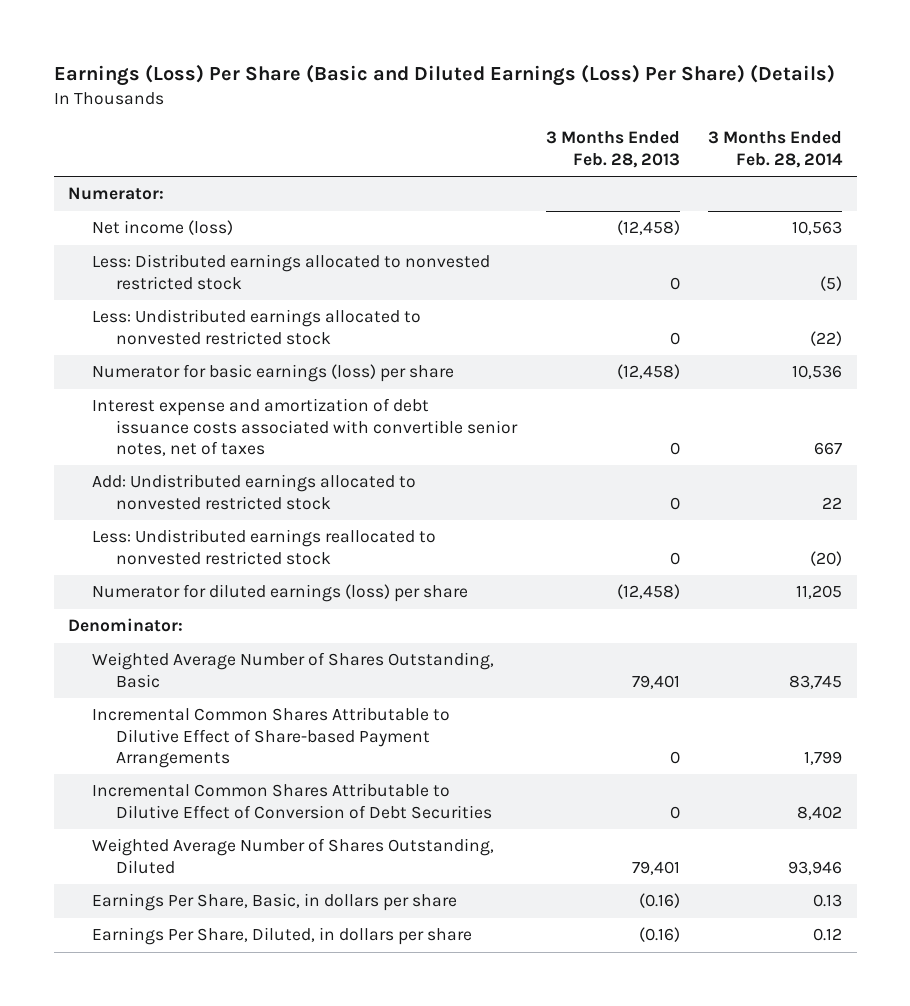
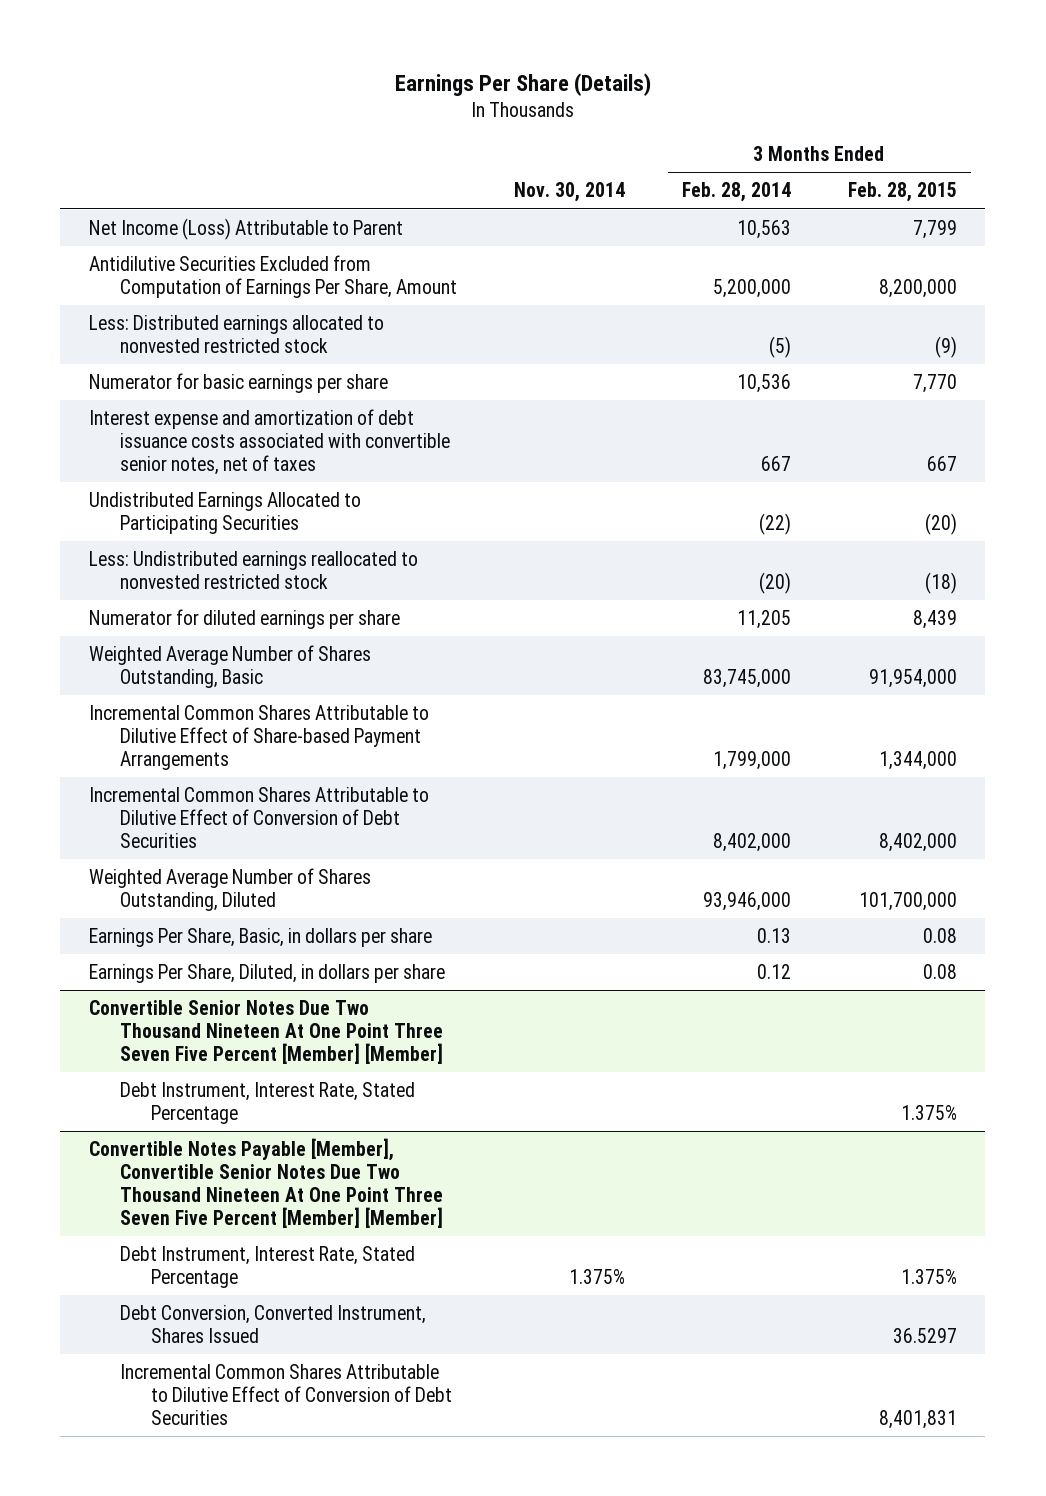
- Earnings (Loss) Per Share (Basic and Diluted Earnings (Loss) Per Share) (Details)
+ Earnings Per Share (Details)
- | 3 Months Ended Feb. 28, 2013 | 3 Months Ended Feb. 28, 2014
+ | Nov. 30, 2014 | 3 Months Ended Feb. 28, 2014 | 3 Months Ended Feb. 28, 2015
- Numerator:
- Net income (loss) | (12,458) | 10,563
+ Net Income (Loss) Attributable to Parent | | 10,563 | 7,799
+ Antidilutive Securities Excluded from Computation of Earnings Per Share, Amount | | 5,200,000 | 8,200,000
- Less: Undistributed earnings allocated to nonvested restricted stock | 0 | (22)
- Numerator for basic earnings (loss) per share | (12,458) | 10,536
+ Numerator for basic earnings per share | | 10,536 | 7,770
- Add: Undistributed earnings allocated to nonvested restricted stock | 0 | 22
+ Undistributed Earnings Allocated to Participating Securities | | (22) | (20)
- Numerator for diluted earnings (loss) per share | (12,458) | 11,205
- Denominator:
- Weighted Average Number of Shares Outstanding, Basic | 79,401 | 83,745
- Incremental Common Shares Attributable to Dilutive Effect of Share-based Payment Arrangements | 0 | 1,799
- Incremental Common Shares Attributable to Dilutive Effect of Conversion of Debt Securities | 0 | 8,402
- Weighted Average Number of Shares Outstanding, Diluted | 79,401 | 93,946
+ Numerator for diluted earnings per share | | 11,205 | 8,439
+ Weighted Average Number of Shares Outstanding, Basic | | 83,745,000 | 91,954,000
+ Incremental Common Shares Attributable to Dilutive Effect of Share-based Payment Arrangements | | 1,799,000 | 1,344,000
+ Incremental Common Shares Attributable to Dilutive Effect of Conversion of Debt Securities | | 8,402,000 | 8,402,000
+ Weighted Average Number of Shares Outstanding, Diluted | | 93,946,000 | 101,700,000
+ Convertible Senior Notes Due Two Thousand Nineteen At One Point Three Seven Five Percent [Member] [Member]
+ Debt Instrument, Interest Rate, Stated Percentage | | | 1.375%
+ Convertible Notes Payable [Member], Convertible Senior Notes Due Two Thousand Nineteen At One Point Three Seven Five Percent [Member] [Member]
+ Debt Instrument, Interest Rate, Stated Percentage | 1.375% | | 1.375%
+ Debt Conversion, Converted Instrument, Shares Issued | | | 36.5297
+ Incremental Common Shares Attributable to Dilutive Effect of Conversion of Debt Securities | | | 8,401,831

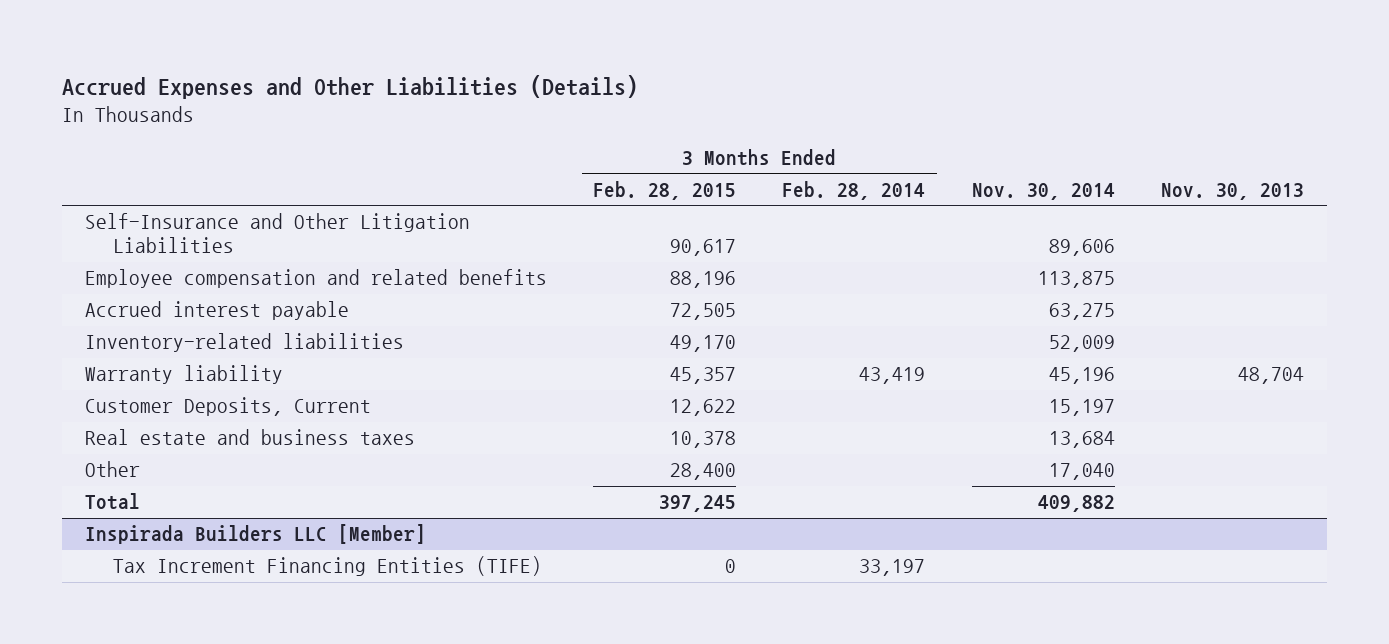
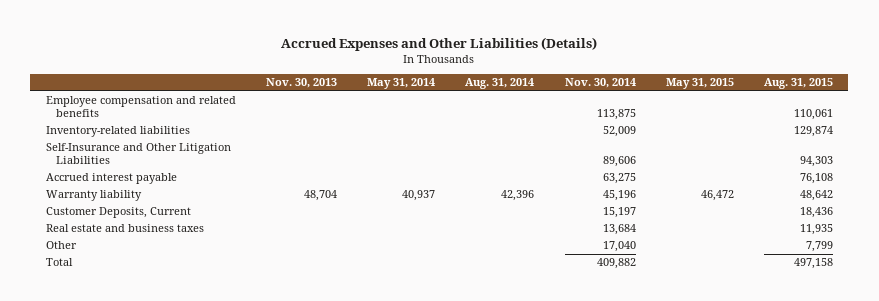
- | 3 Months Ended Feb. 28, 2015 | 3 Months Ended Feb. 28, 2014 | Nov. 30, 2014 | Nov. 30, 2013
+ | Nov. 30, 2013 | May 31, 2014 | Aug. 31, 2014 | Nov. 30, 2014 | May 31, 2015 | Aug. 31, 2015
moved down: Self-Insurance and Other Litigation Liabilities | | | | 89,606 | | 94,303
moved down: Accrued interest payable | | | | 63,275 | | 76,108
- Inspirada Builders LLC [Member]
- Tax Increment Financing Entities (TIFE) | 0 | 33,197 | |

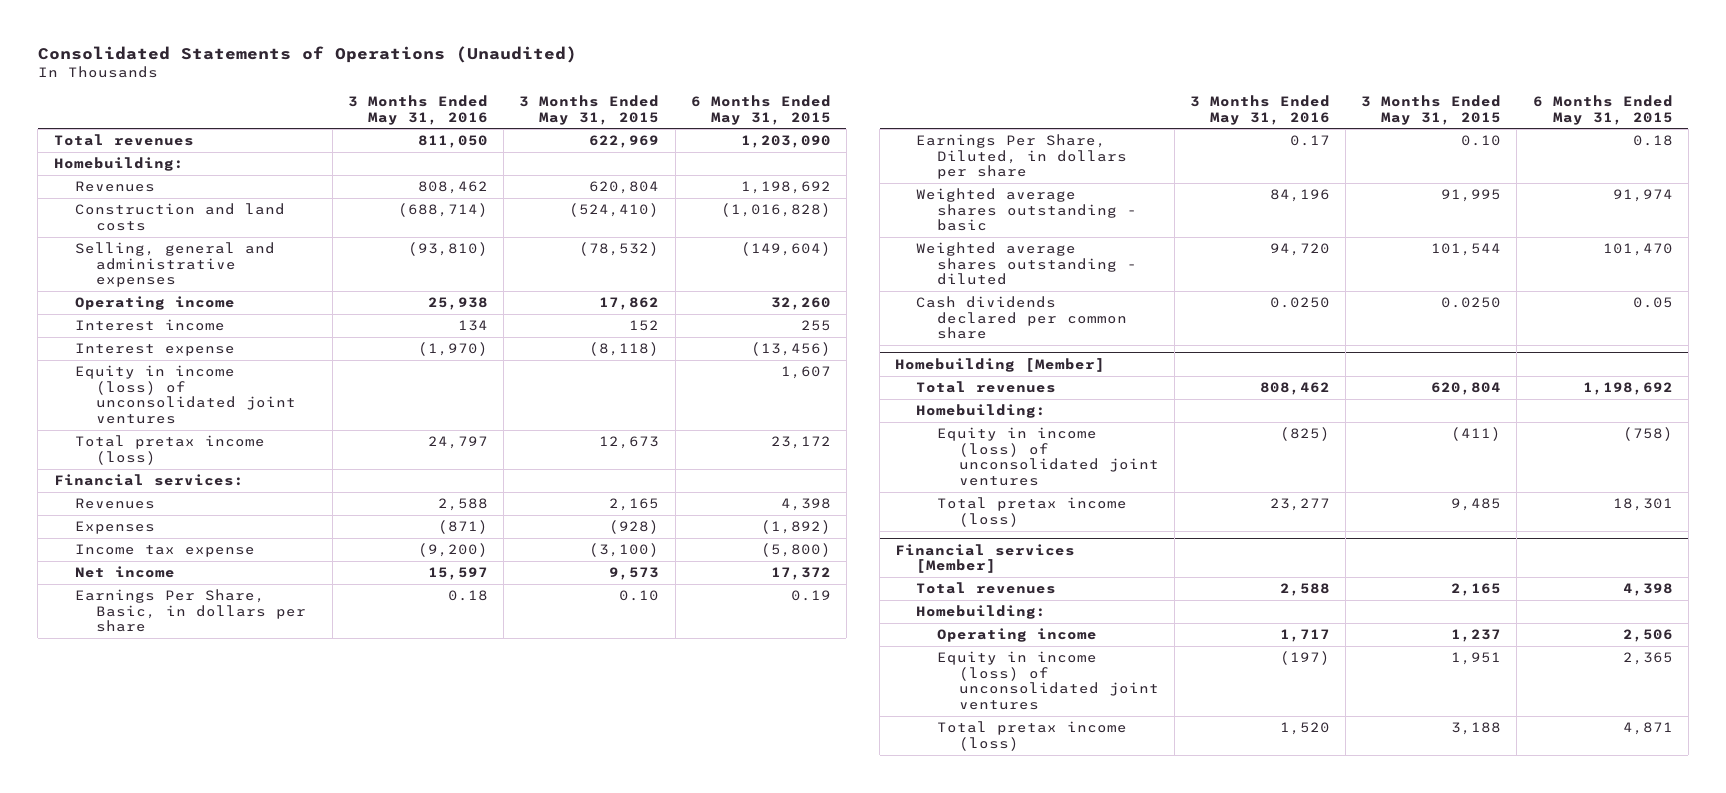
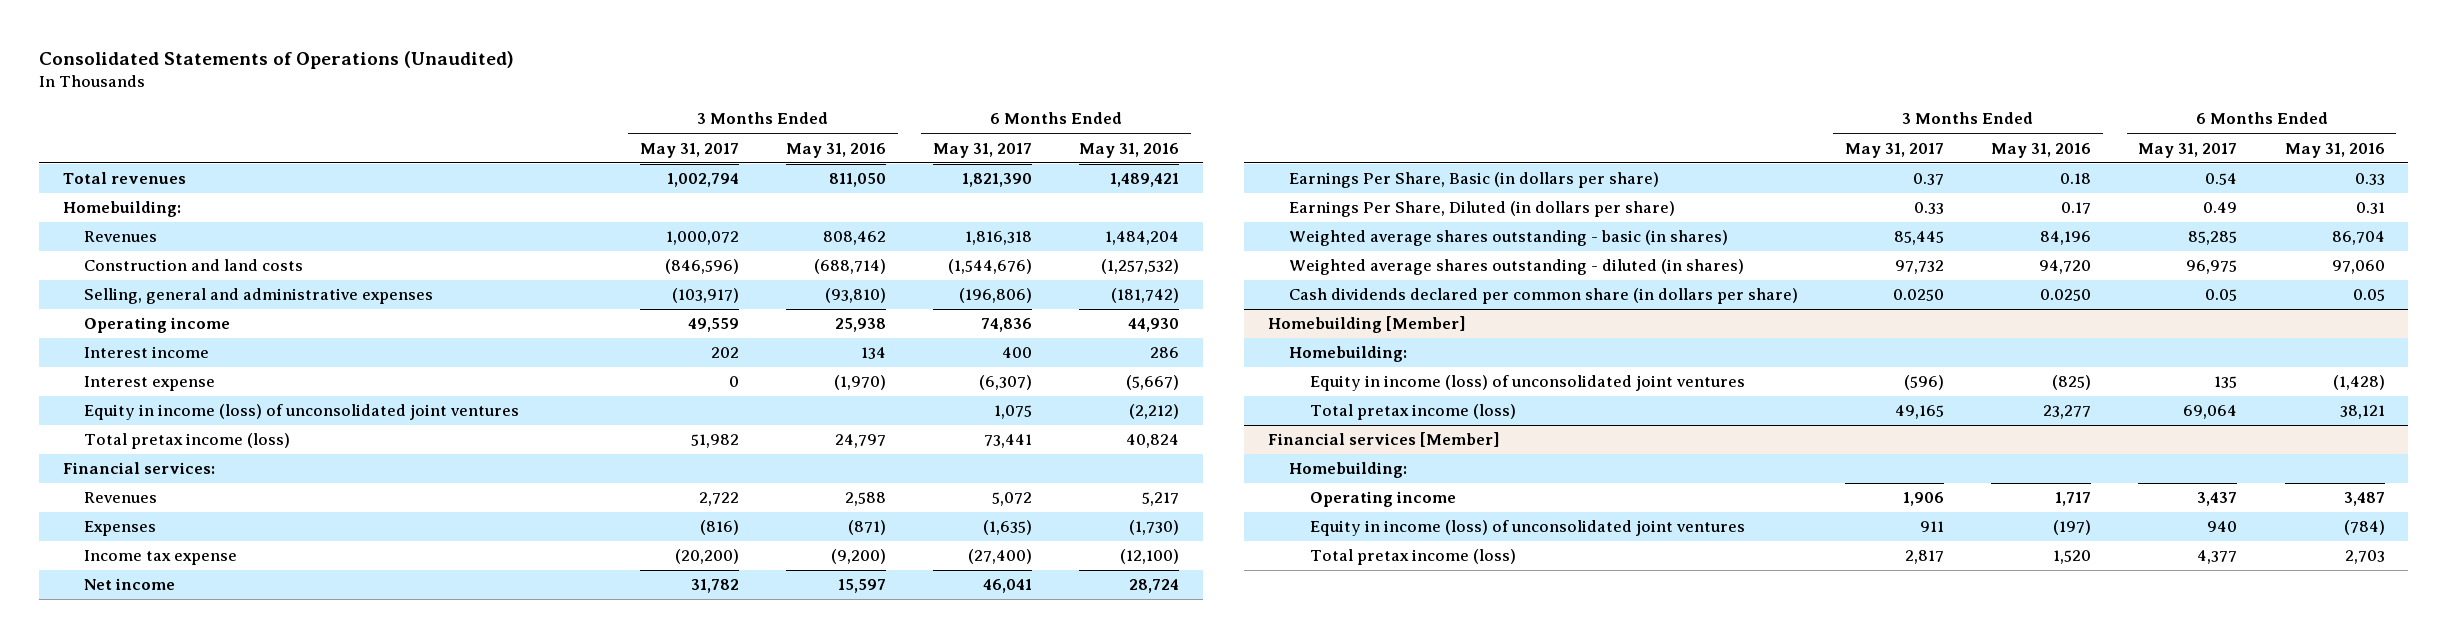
- | 3 Months Ended May 31, 2016 | 3 Months Ended May 31, 2015 | 6 Months Ended May 31, 2015
+ | 3 Months Ended May 31, 2017 | 3 Months Ended May 31, 2016 | 6 Months Ended May 31, 2017 | 6 Months Ended May 31, 2016
- Earnings Per Share, Basic, in dollars per share | 0.18 | 0.10 | 0.19
- Earnings Per Share, Diluted, in dollars per share | 0.17 | 0.10 | 0.18
- Weighted average shares outstanding - basic | 84,196 | 91,995 | 91,974
- Weighted average shares outstanding - diluted | 94,720 | 101,544 | 101,470
- Cash dividends declared per common share | 0.0250 | 0.0250 | 0.05
+ Earnings Per Share, Basic (in dollars per share) | 0.37 | 0.18 | 0.54 | 0.33
+ Earnings Per Share, Diluted (in dollars per share) | 0.33 | 0.17 | 0.49 | 0.31
+ Weighted average shares outstanding - basic (in shares) | 85,445 | 84,196 | 85,285 | 86,704
+ Weighted average shares outstanding - diluted (in shares) | 97,732 | 94,720 | 96,975 | 97,060
+ Cash dividends declared per common share (in dollars per share) | 0.0250 | 0.0250 | 0.05 | 0.05
@ Homebuilding [Member]
- Total revenues | 808,462 | 620,804 | 1,198,692
@ Financial services [Member]
- Total revenues | 2,588 | 2,165 | 4,398

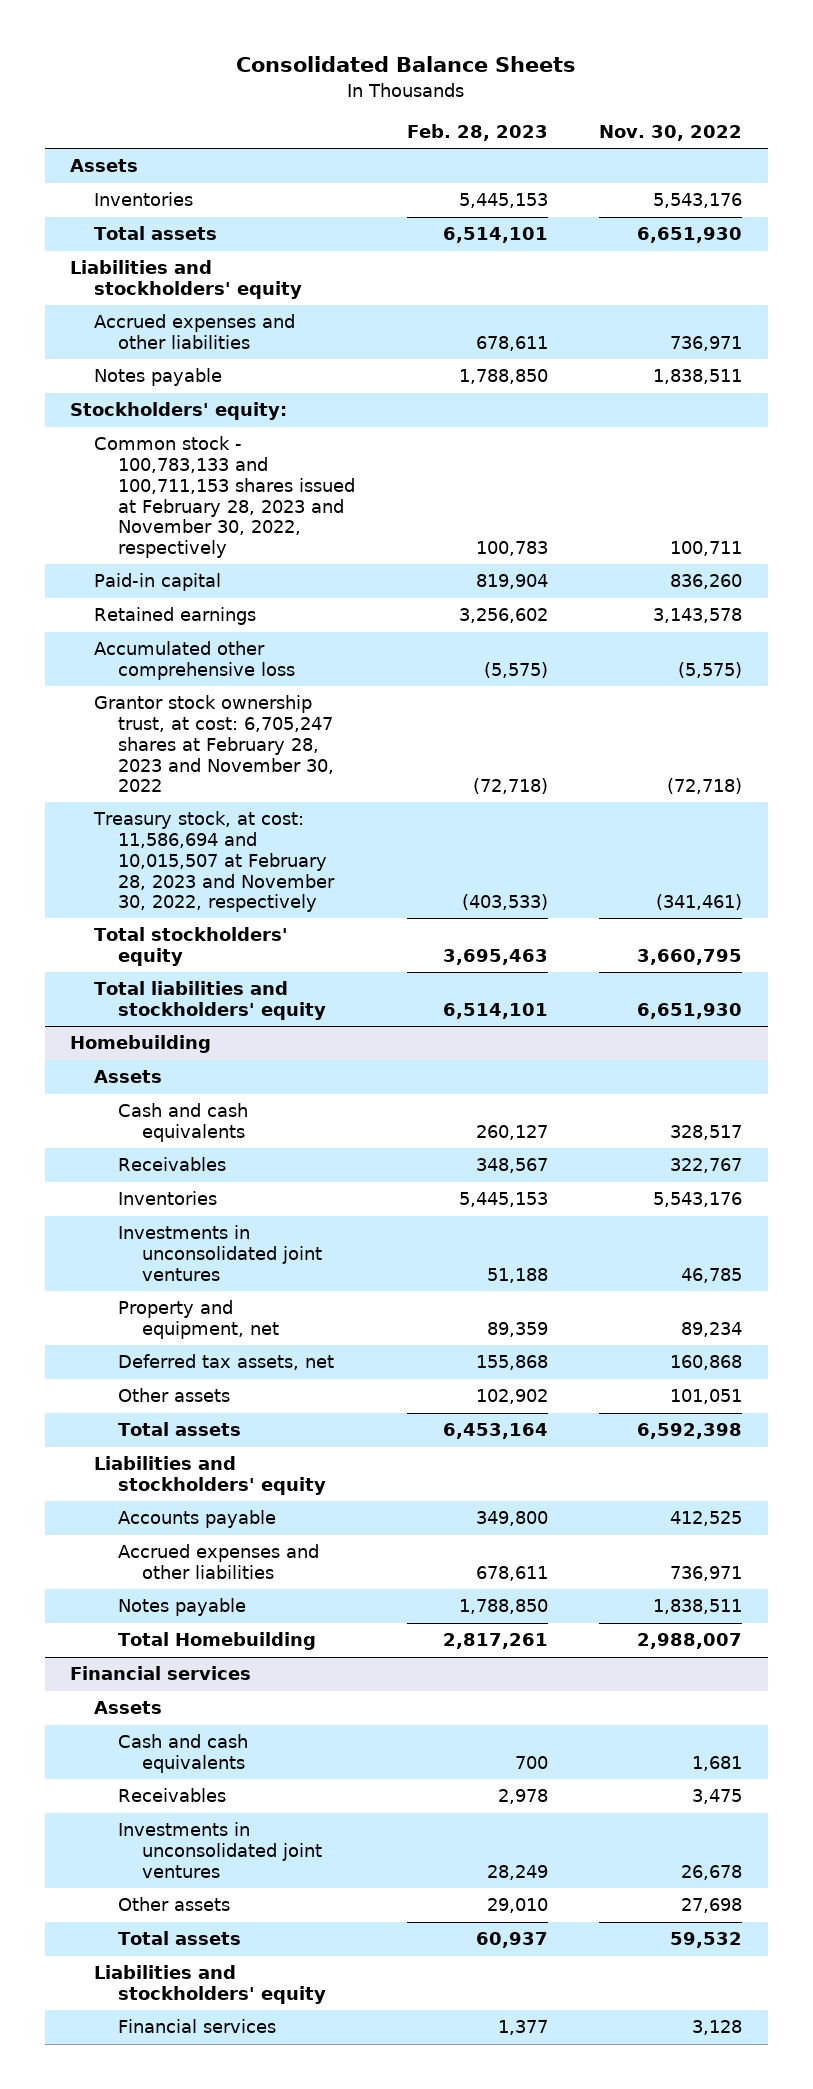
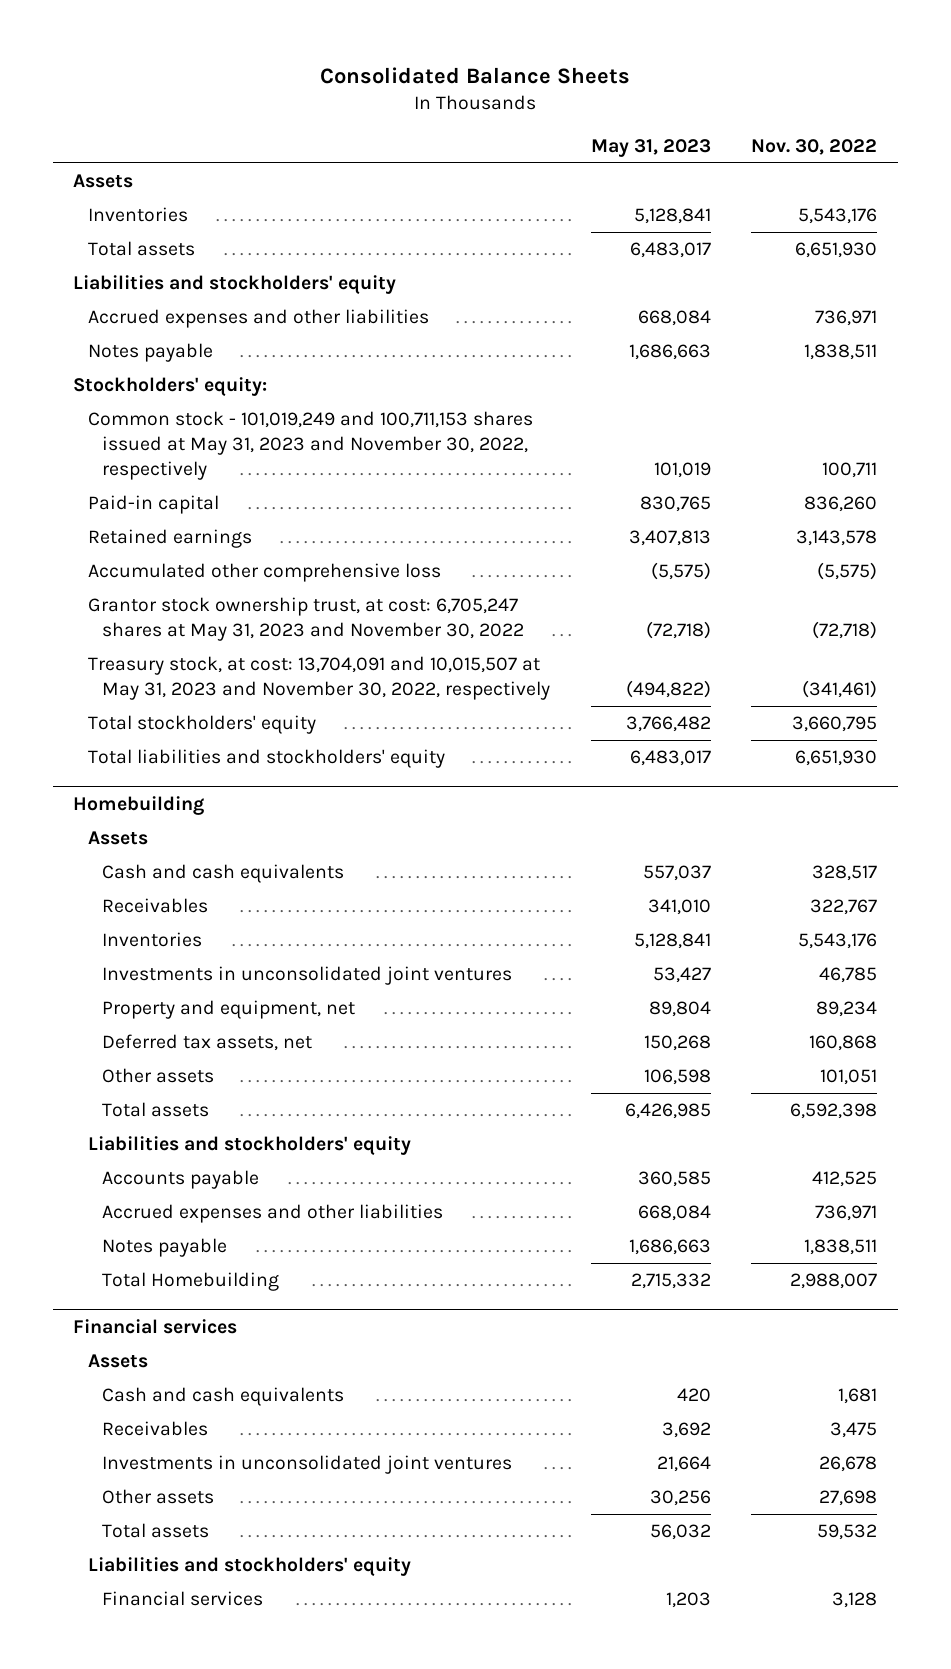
- | Feb. 28, 2023 | Nov. 30, 2022
+ | May 31, 2023 | Nov. 30, 2022
- Common stock - 100,783,133 and 100,711,153 shares issued at February 28, 2023 and November 30, 2022, respectively | 100,783 | 100,711
+ Common stock - 101,019,249 and 100,711,153 shares issued at May 31, 2023 and November 30, 2022, respectively | 101,019 | 100,711
- Grantor stock ownership trust, at cost: 6,705,247 shares at February 28, 2023 and November 30, 2022 | (72,718) | (72,718)
- Treasury stock, at cost: 11,586,694 and 10,015,507 at February 28, 2023 and November 30, 2022, respectively | (403,533) | (341,461)
+ Grantor stock ownership trust, at cost: 6,705,247 shares at May 31, 2023 and November 30, 2022 | (72,718) | (72,718)
+ Treasury stock, at cost: 13,704,091 and 10,015,507 at May 31, 2023 and November 30, 2022, respectively | (494,822) | (341,461)

